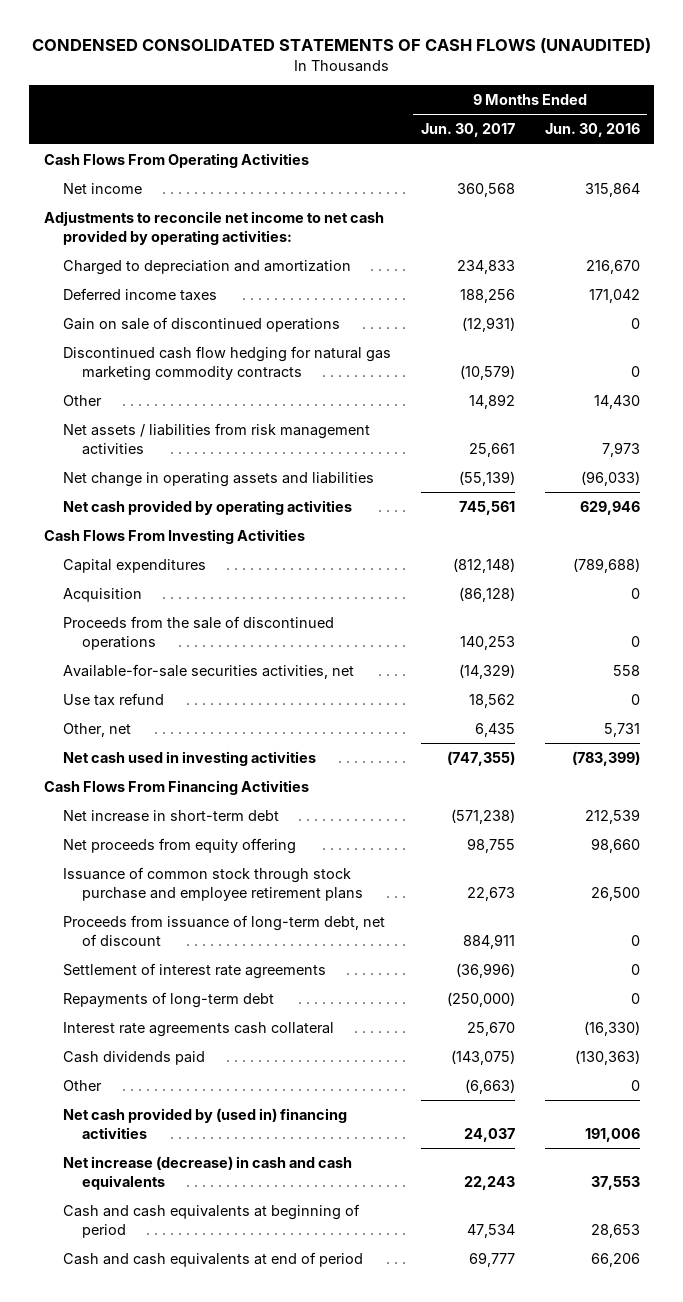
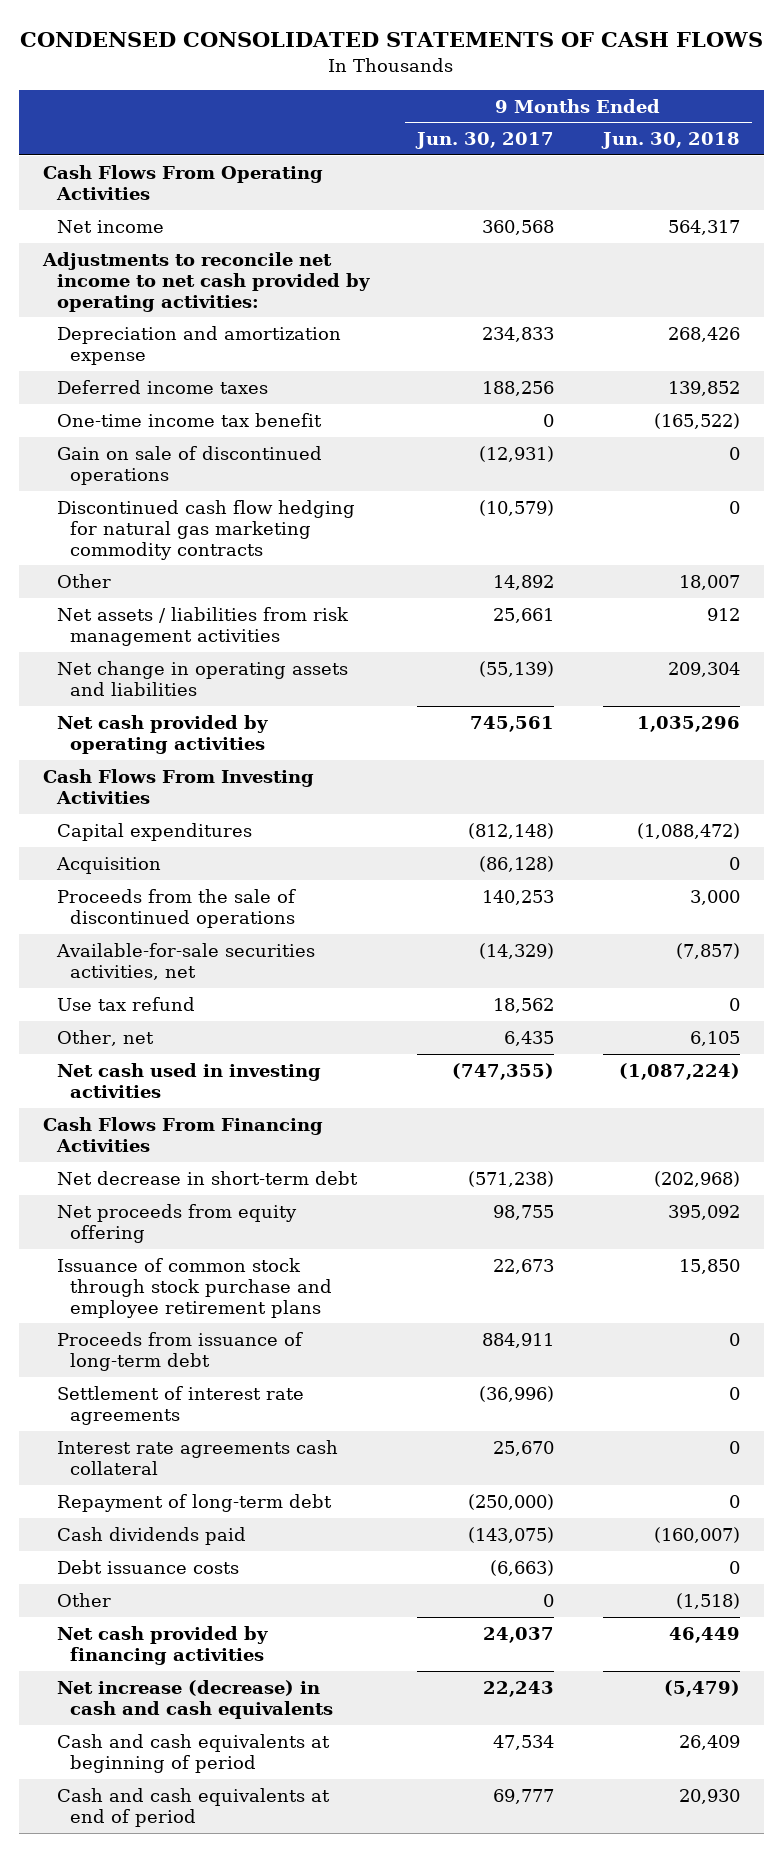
- CONDENSED CONSOLIDATED STATEMENTS OF CASH FLOWS (UNAUDITED)
+ CONDENSED CONSOLIDATED STATEMENTS OF CASH FLOWS
- | 9 Months Ended Jun. 30, 2017 | 9 Months Ended Jun. 30, 2016
+ | 9 Months Ended Jun. 30, 2017 | 9 Months Ended Jun. 30, 2018
- Charged to depreciation and amortization | 234,833 | 216,670
+ Depreciation and amortization expense | 234,833 | 268,426
+ One-time income tax benefit | 0 | (165,522)
- Net increase in short-term debt | (571,238) | 212,539
+ Net decrease in short-term debt | (571,238) | (202,968)
- Proceeds from issuance of long-term debt, net of discount | 884,911 | 0
+ Proceeds from issuance of long-term debt | 884,911 | 0
- Repayments of long-term debt | (250,000) | 0
+ Repayment of long-term debt | (250,000) | 0
- Other | (6,663) | 0
- Net cash provided by (used in) financing activities | 24,037 | 191,006
+ Debt issuance costs | (6,663) | 0
+ Other | 0 | (1,518)
+ Net cash provided by financing activities | 24,037 | 46,449

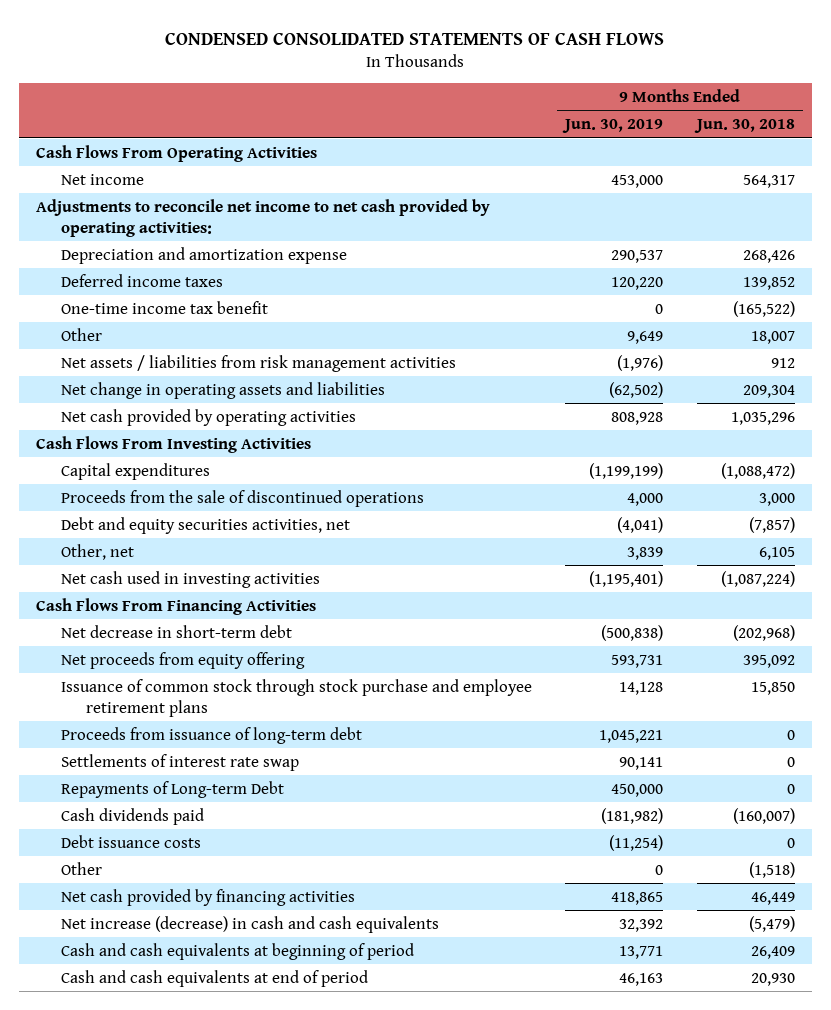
- | 9 Months Ended Jun. 30, 2017 | 9 Months Ended Jun. 30, 2018
+ | 9 Months Ended Jun. 30, 2019 | 9 Months Ended Jun. 30, 2018
- Gain on sale of discontinued operations | (12,931) | 0
- Discontinued cash flow hedging for natural gas marketing commodity contracts | (10,579) | 0
- Acquisition | (86,128) | 0
- Available-for-sale securities activities, net | (14,329) | (7,857)
- Use tax refund | 18,562 | 0
+ Debt and equity securities activities, net | (4,041) | (7,857)
- Settlement of interest rate agreements | (36,996) | 0
- Interest rate agreements cash collateral | 25,670 | 0
- Repayment of long-term debt | (250,000) | 0
+ Settlements of interest rate swap | 90,141 | 0
+ Repayments of Long-term Debt | 450,000 | 0

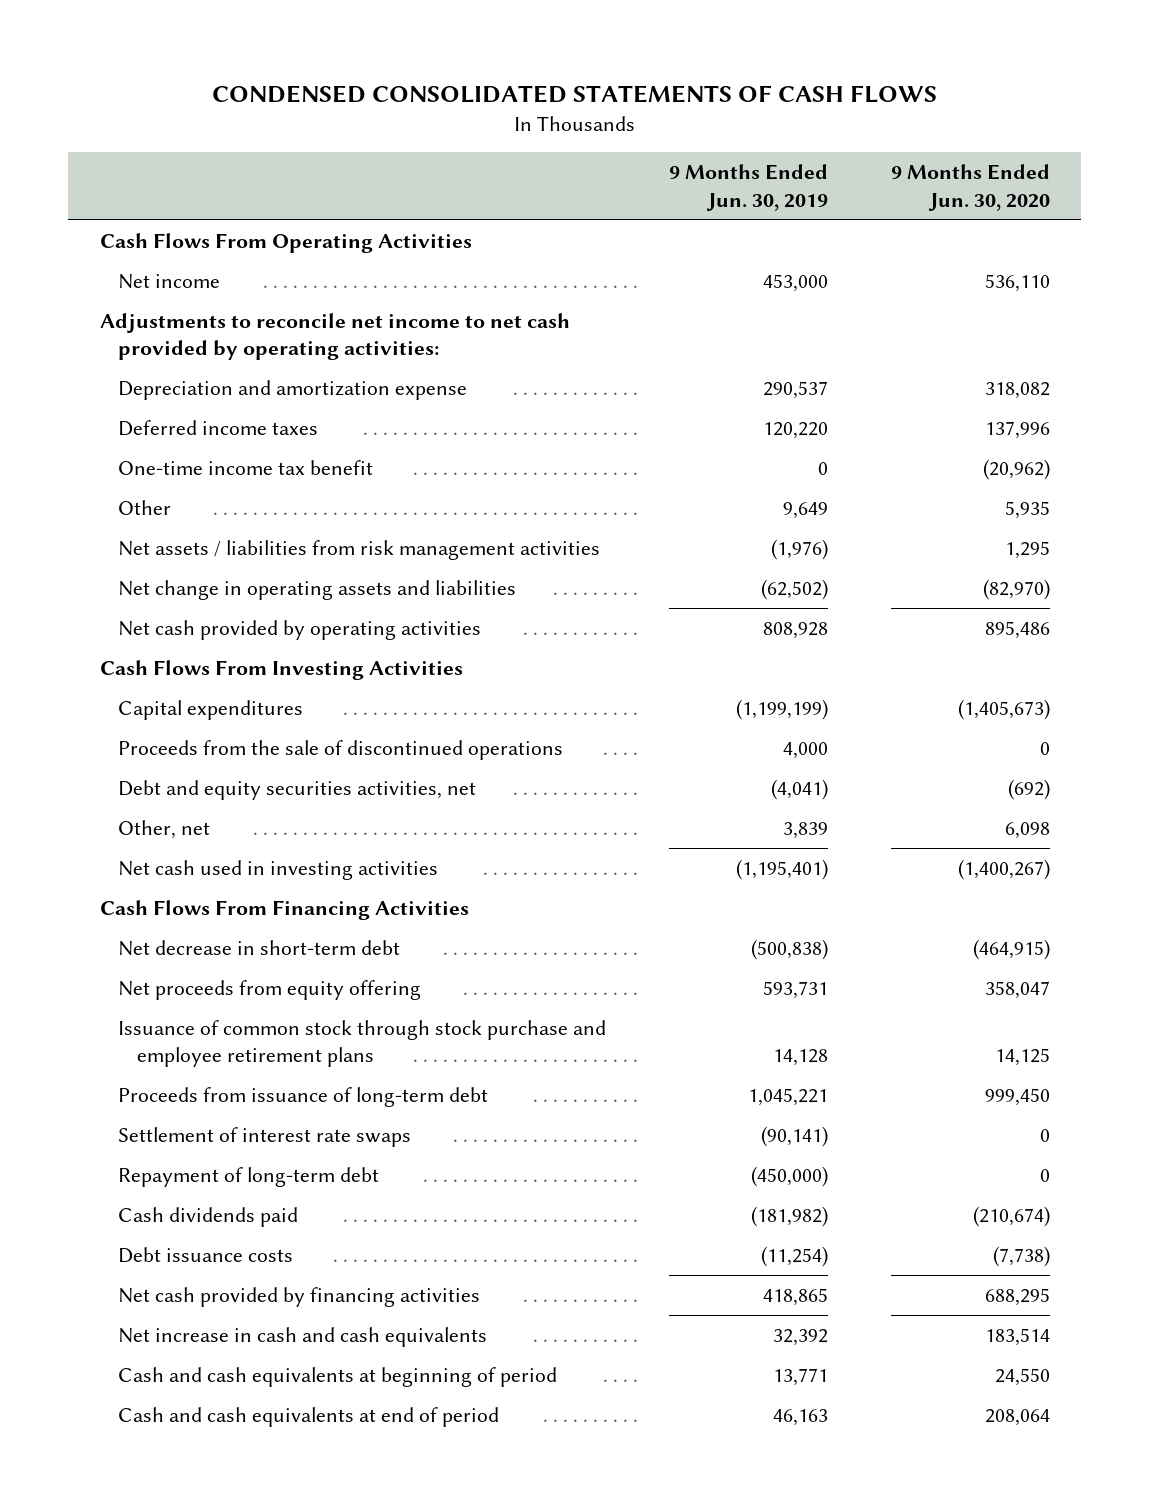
- | 9 Months Ended Jun. 30, 2019 | 9 Months Ended Jun. 30, 2018
+ | 9 Months Ended Jun. 30, 2019 | 9 Months Ended Jun. 30, 2020
- Settlements of interest rate swap | 90,141 | 0
- Repayments of Long-term Debt | 450,000 | 0
+ Settlement of interest rate swaps | (90,141) | 0
+ Repayment of long-term debt | (450,000) | 0
- Other | 0 | (1,518)
- Net increase (decrease) in cash and cash equivalents | 32,392 | (5,479)
+ Net increase in cash and cash equivalents | 32,392 | 183,514

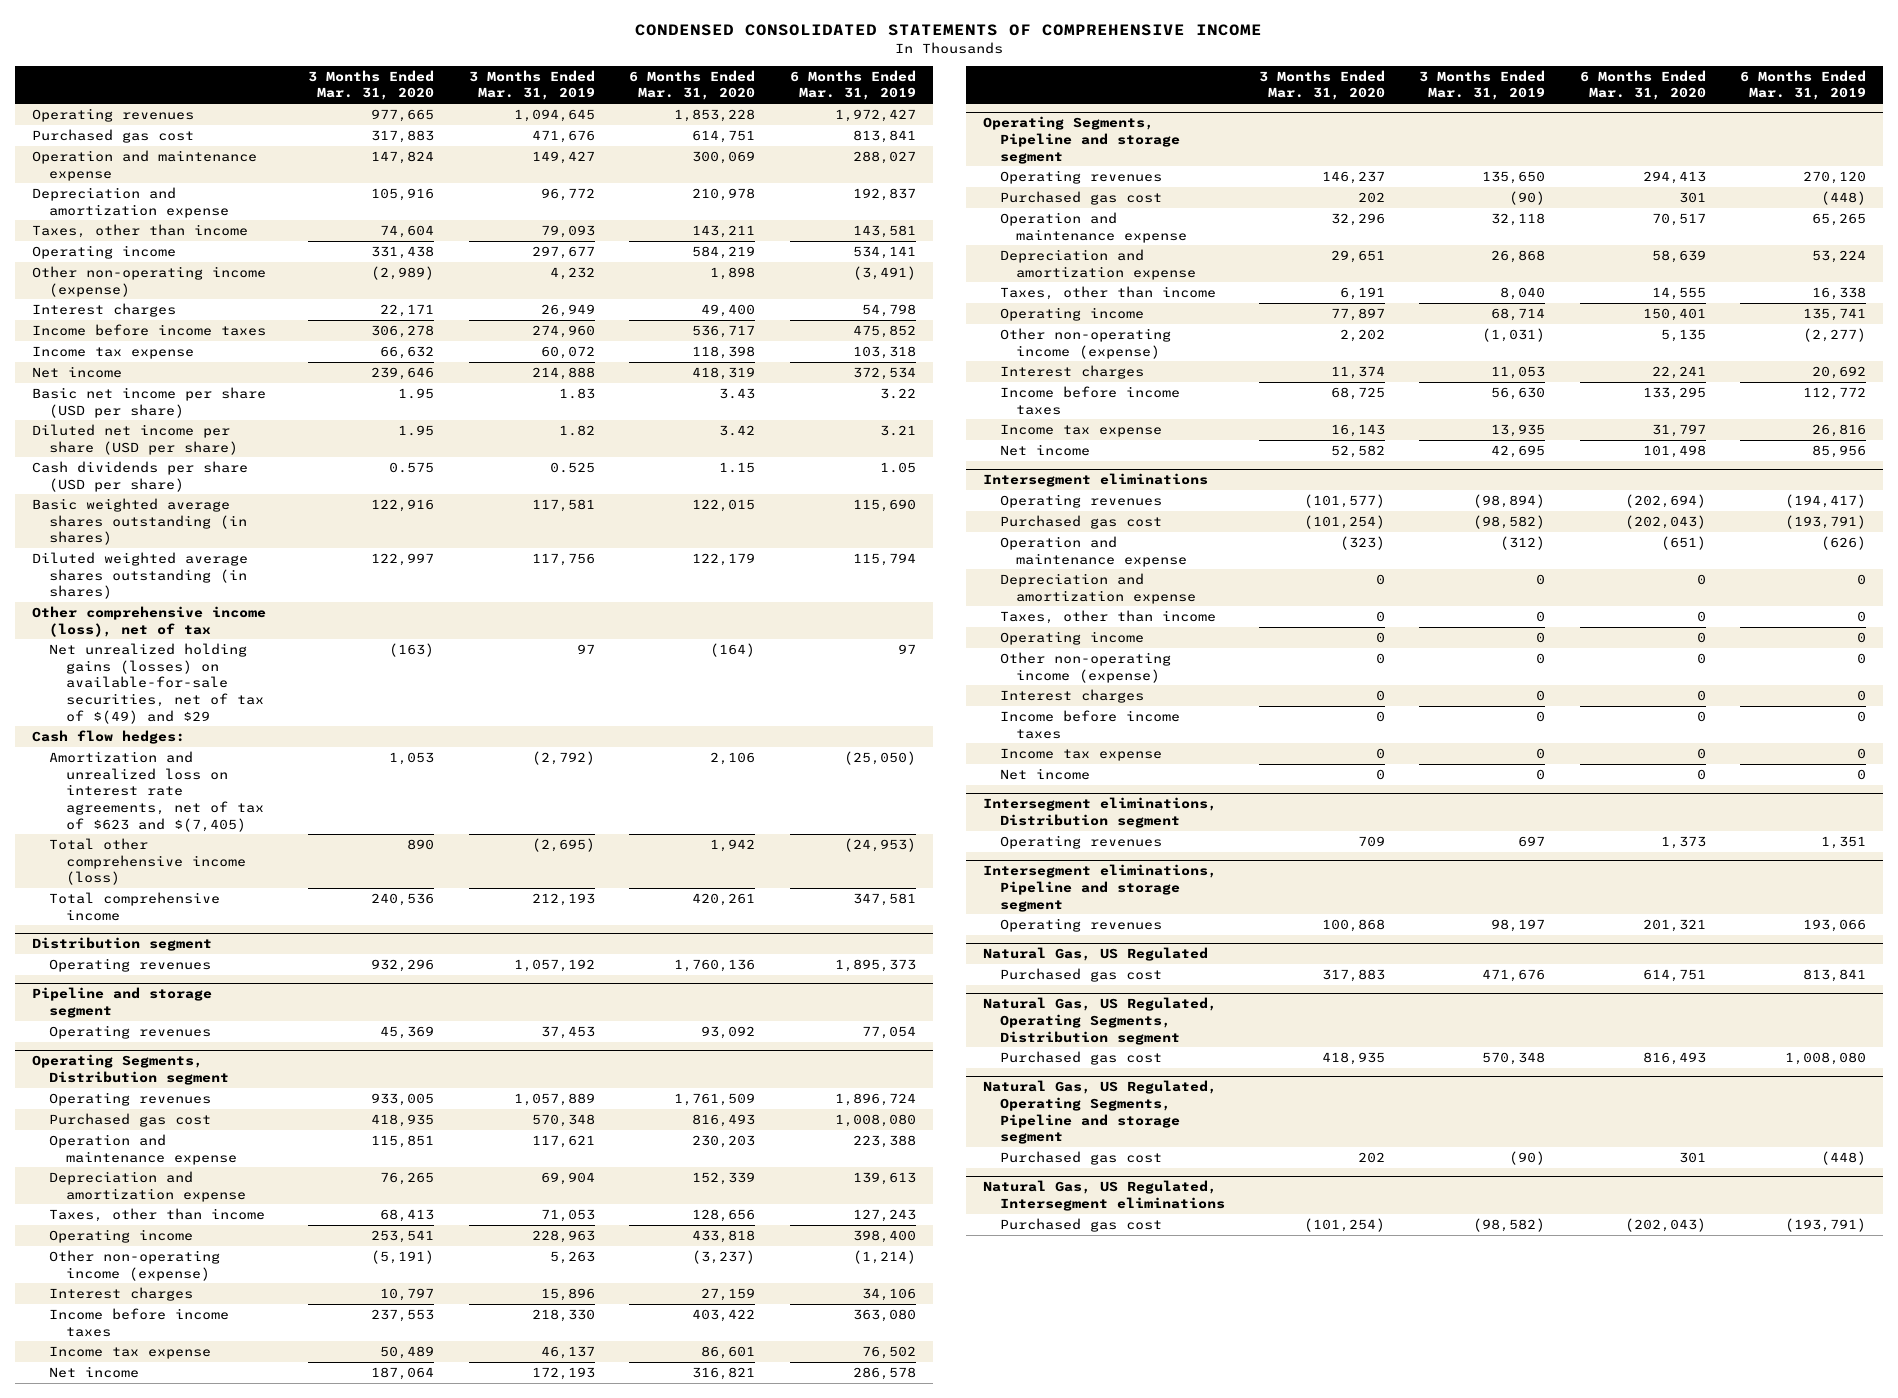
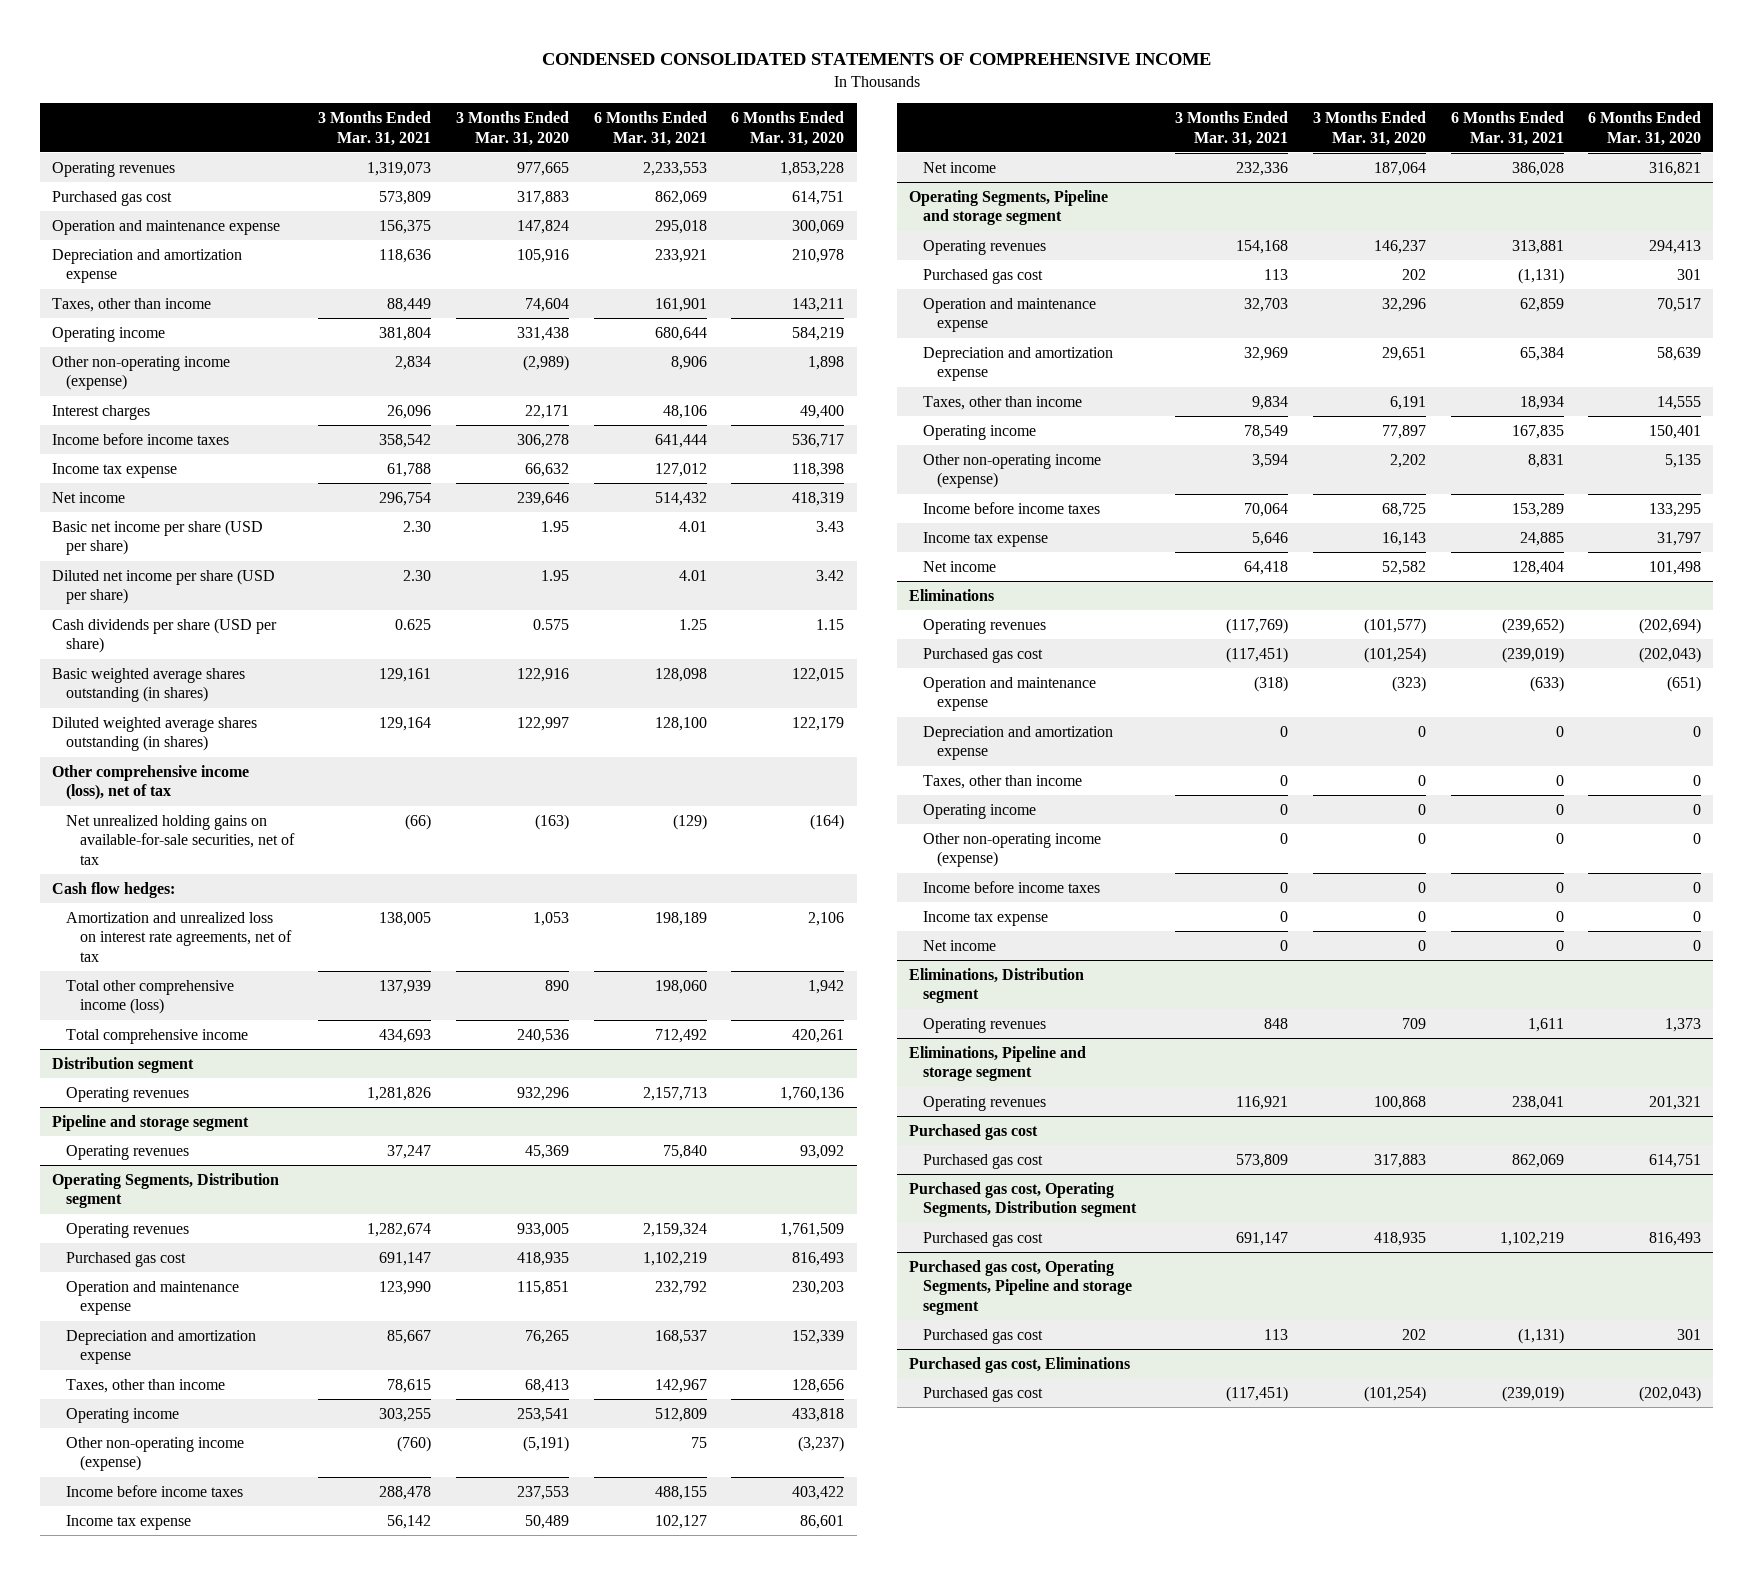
- | 3 Months Ended Mar. 31, 2020 | 3 Months Ended Mar. 31, 2019 | 6 Months Ended Mar. 31, 2020 | 6 Months Ended Mar. 31, 2019
+ | 3 Months Ended Mar. 31, 2021 | 3 Months Ended Mar. 31, 2020 | 6 Months Ended Mar. 31, 2021 | 6 Months Ended Mar. 31, 2020
- Net unrealized holding gains (losses) on available-for-sale securities, net of tax of $(49) and $29 | (163) | 97 | (164) | 97
+ Net unrealized holding gains on available-for-sale securities, net of tax | (66) | (163) | (129) | (164)
- Amortization and unrealized loss on interest rate agreements, net of tax of $623 and $(7,405) | 1,053 | (2,792) | 2,106 | (25,050)
+ Amortization and unrealized loss on interest rate agreements, net of tax | 138,005 | 1,053 | 198,189 | 2,106
@ Operating Segments, Distribution segment
- Interest charges | 10,797 | 15,896 | 27,159 | 34,106
@ Operating Segments, Pipeline and storage segment
- Interest charges | 11,374 | 11,053 | 22,241 | 20,692
- Intersegment eliminations
+ Eliminations
- Interest charges | 0 | 0 | 0 | 0
- Intersegment eliminations, Distribution segment
+ Eliminations, Distribution segment
- Intersegment eliminations, Pipeline and storage segment
+ Eliminations, Pipeline and storage segment
- Natural Gas, US Regulated
+ Purchased gas cost
- Natural Gas, US Regulated, Operating Segments, Distribution segment
+ Purchased gas cost, Operating Segments, Distribution segment
- Natural Gas, US Regulated, Operating Segments, Pipeline and storage segment
+ Purchased gas cost, Operating Segments, Pipeline and storage segment
- Natural Gas, US Regulated, Intersegment eliminations
+ Purchased gas cost, Eliminations

